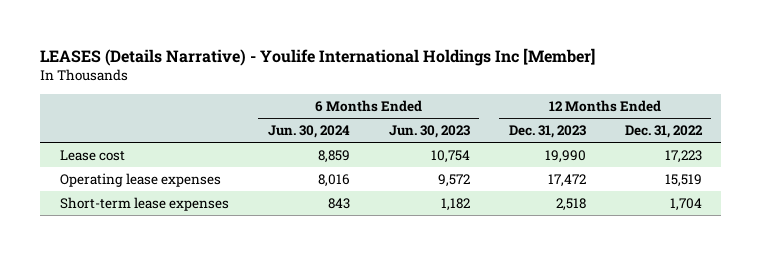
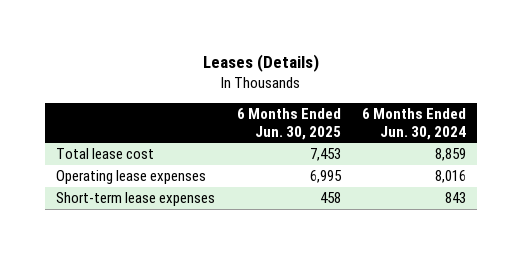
- LEASES (Details Narrative) - Youlife International Holdings Inc [Member]
+ Leases (Details)
- | 6 Months Ended Jun. 30, 2024 | 6 Months Ended Jun. 30, 2023 | 12 Months Ended Dec. 31, 2023 | 12 Months Ended Dec. 31, 2022
+ | 6 Months Ended Jun. 30, 2025 | 6 Months Ended Jun. 30, 2024
- Lease cost | 8,859 | 10,754 | 19,990 | 17,223
+ Total lease cost | 7,453 | 8,859

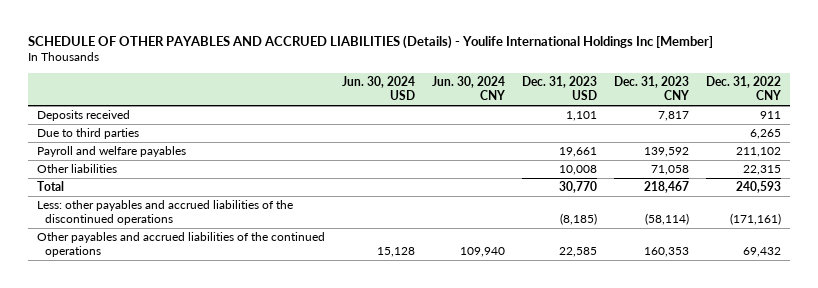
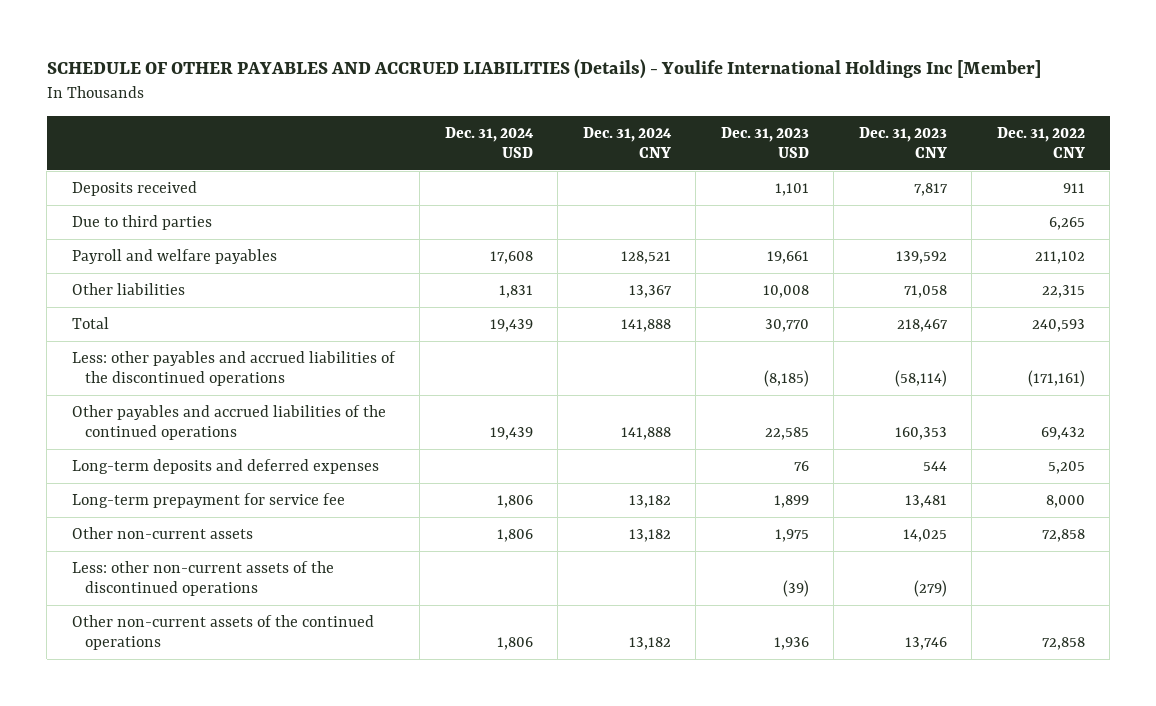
- | Jun. 30, 2024 USD | Jun. 30, 2024 CNY | Dec. 31, 2023 USD | Dec. 31, 2023 CNY | Dec. 31, 2022 CNY
+ | Dec. 31, 2024 USD | Dec. 31, 2024 CNY | Dec. 31, 2023 USD | Dec. 31, 2023 CNY | Dec. 31, 2022 CNY
+ Long-term deposits and deferred expenses | | | 76 | 544 | 5,205
+ Long-term prepayment for service fee | 1,806 | 13,182 | 1,899 | 13,481 | 8,000
+ Other non-current assets | 1,806 | 13,182 | 1,975 | 14,025 | 72,858
+ Less: other non-current assets of the discontinued operations | | | (39) | (279) |
+ Other non-current assets of the continued operations | 1,806 | 13,182 | 1,936 | 13,746 | 72,858

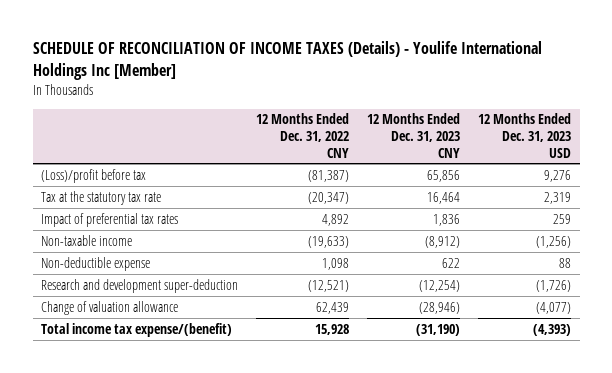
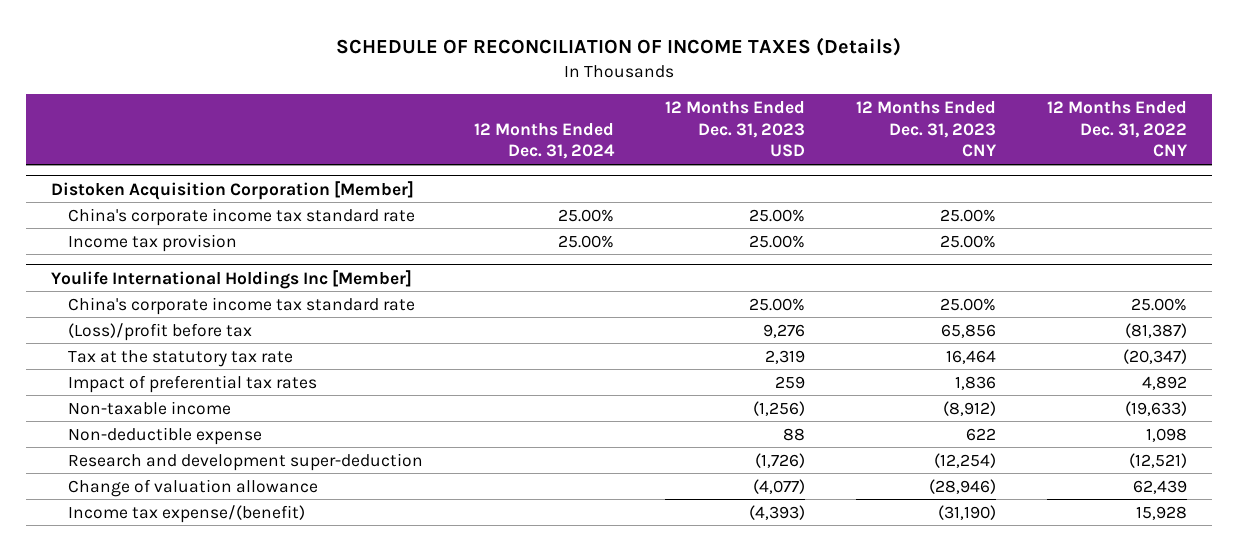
- SCHEDULE OF RECONCILIATION OF INCOME TAXES (Details) - Youlife International Holdings Inc [Member]
+ SCHEDULE OF RECONCILIATION OF INCOME TAXES (Details)
- | 12 Months Ended Dec. 31, 2022 CNY | 12 Months Ended Dec. 31, 2023 CNY | 12 Months Ended Dec. 31, 2023 USD
+ | 12 Months Ended Dec. 31, 2024 | 12 Months Ended Dec. 31, 2023 USD | 12 Months Ended Dec. 31, 2023 CNY | 12 Months Ended Dec. 31, 2022 CNY
+ Distoken Acquisition Corporation [Member]
+ China's corporate income tax standard rate | 25.00% | 25.00% | 25.00% |
+ Income tax provision | 25.00% | 25.00% | 25.00% |
+ Youlife International Holdings Inc [Member]
+ China's corporate income tax standard rate | | 25.00% | 25.00% | 25.00%
- Total income tax expense/(benefit) | 15,928 | (31,190) | (4,393)
+ Income tax expense/(benefit) | | (4,393) | (31,190) | 15,928

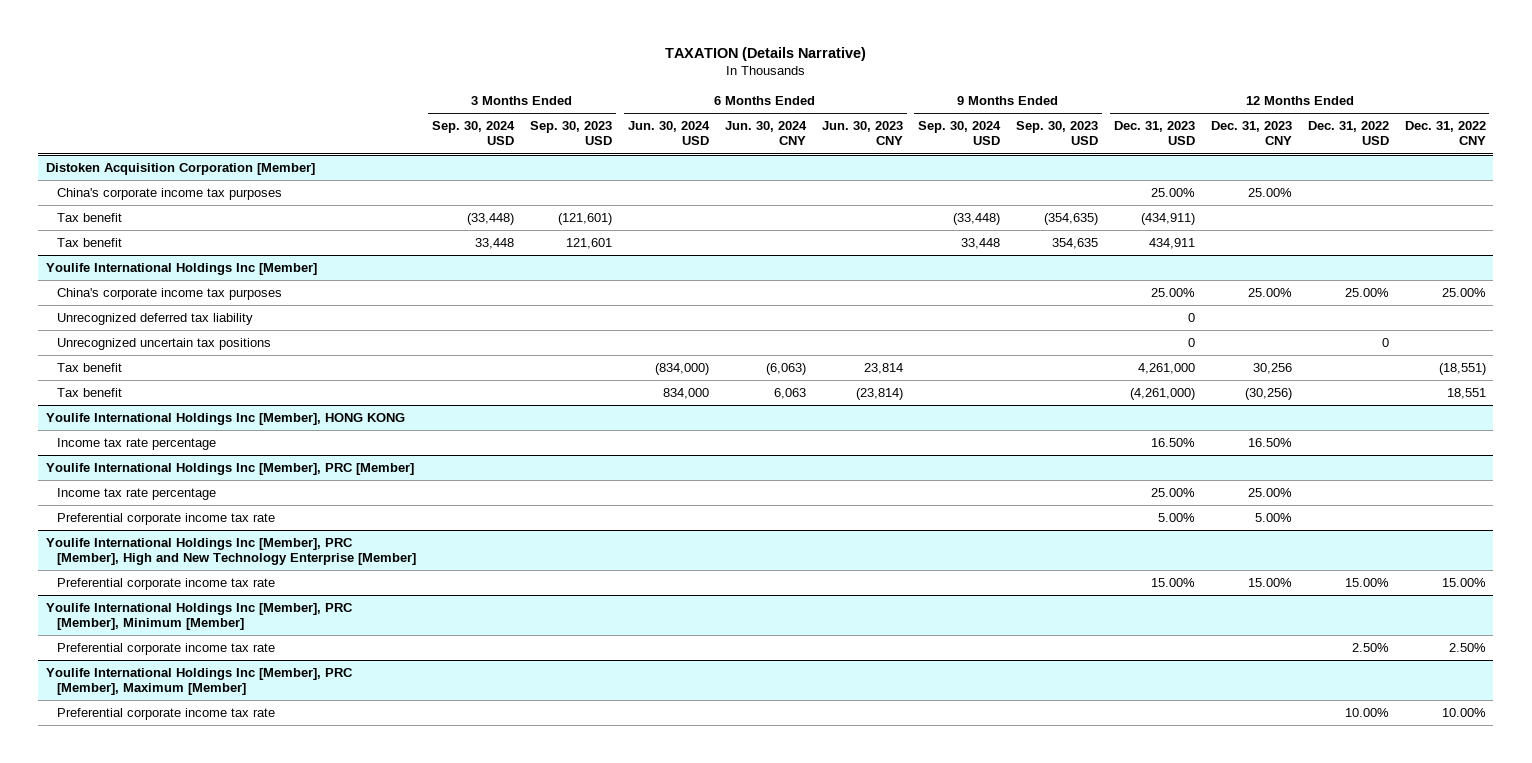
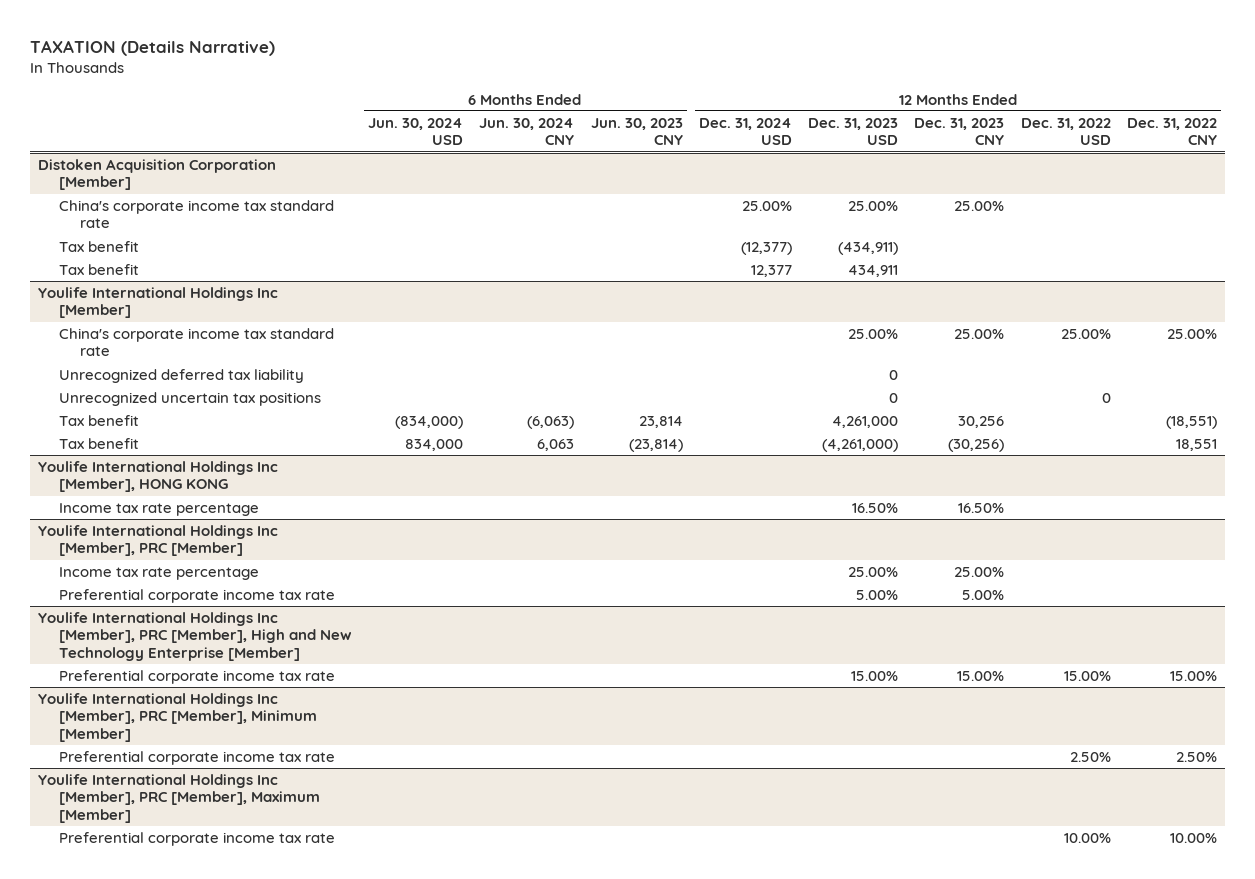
- | 3 Months Ended Sep. 30, 2024 USD | 3 Months Ended Sep. 30, 2023 USD | 6 Months Ended Jun. 30, 2024 USD | 6 Months Ended Jun. 30, 2024 CNY | 6 Months Ended Jun. 30, 2023 CNY | 9 Months Ended Sep. 30, 2024 USD | 9 Months Ended Sep. 30, 2023 USD | 12 Months Ended Dec. 31, 2023 USD | 12 Months Ended Dec. 31, 2023 CNY | 12 Months Ended Dec. 31, 2022 USD | 12 Months Ended Dec. 31, 2022 CNY
+ | 6 Months Ended Jun. 30, 2024 USD | 6 Months Ended Jun. 30, 2024 CNY | 6 Months Ended Jun. 30, 2023 CNY | 12 Months Ended Dec. 31, 2024 USD | 12 Months Ended Dec. 31, 2023 USD | 12 Months Ended Dec. 31, 2023 CNY | 12 Months Ended Dec. 31, 2022 USD | 12 Months Ended Dec. 31, 2022 CNY
@ Distoken Acquisition Corporation [Member]
- China's corporate income tax purposes | | | | | | | | 25.00% | 25.00% | |
+ China's corporate income tax standard rate | | | | 25.00% | 25.00% | 25.00% | |
@ Youlife International Holdings Inc [Member]
- China's corporate income tax purposes | | | | | | | | 25.00% | 25.00% | 25.00% | 25.00%
+ China's corporate income tax standard rate | | | | | 25.00% | 25.00% | 25.00% | 25.00%

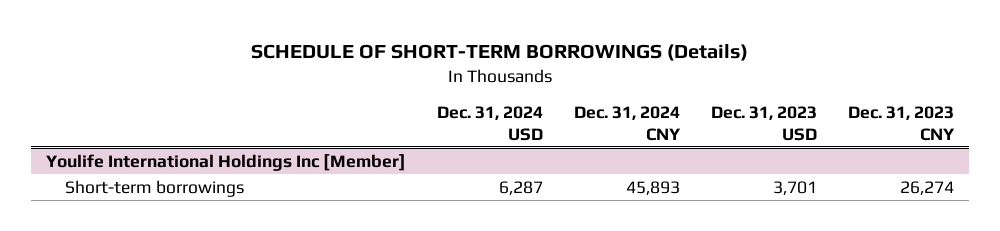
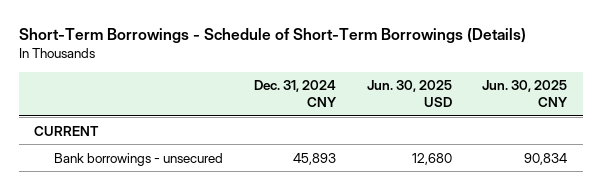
- SCHEDULE OF SHORT-TERM BORROWINGS (Details)
+ Short-Term Borrowings - Schedule of Short-Term Borrowings (Details)
- | Dec. 31, 2024 USD | Dec. 31, 2024 CNY | Dec. 31, 2023 USD | Dec. 31, 2023 CNY
+ | Dec. 31, 2024 CNY | Jun. 30, 2025 USD | Jun. 30, 2025 CNY
- Youlife International Holdings Inc [Member]
- Short-term borrowings | 6,287 | 45,893 | 3,701 | 26,274
+ CURRENT
+ Bank borrowings - unsecured | 45,893 | 12,680 | 90,834

